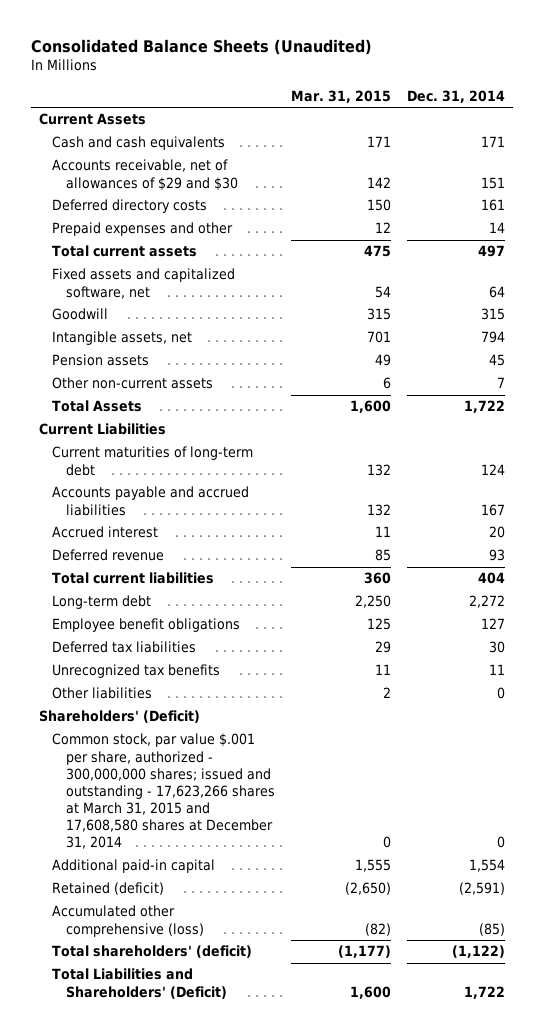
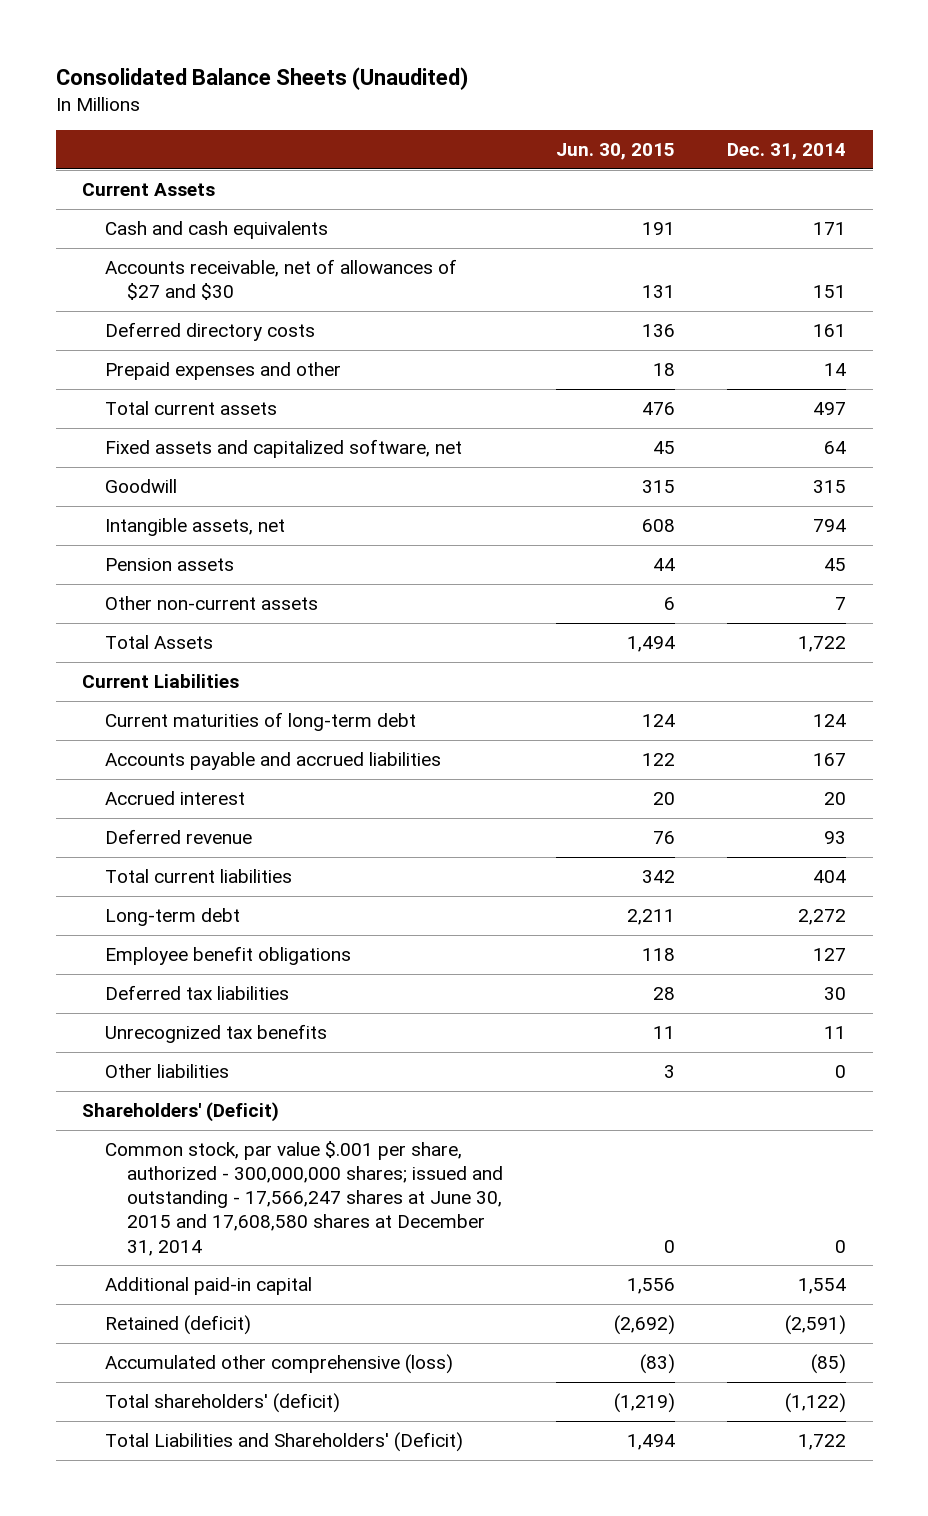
- | Mar. 31, 2015 | Dec. 31, 2014
+ | Jun. 30, 2015 | Dec. 31, 2014
- Accounts receivable, net of allowances of $29 and $30 | 142 | 151
+ Accounts receivable, net of allowances of $27 and $30 | 131 | 151
- Common stock, par value $.001 per share, authorized - 300,000,000 shares; issued and outstanding - 17,623,266 shares at March 31, 2015 and 17,608,580 shares at December 31, 2014 | 0 | 0
+ Common stock, par value $.001 per share, authorized - 300,000,000 shares; issued and outstanding - 17,566,247 shares at June 30, 2015 and 17,608,580 shares at December 31, 2014 | 0 | 0

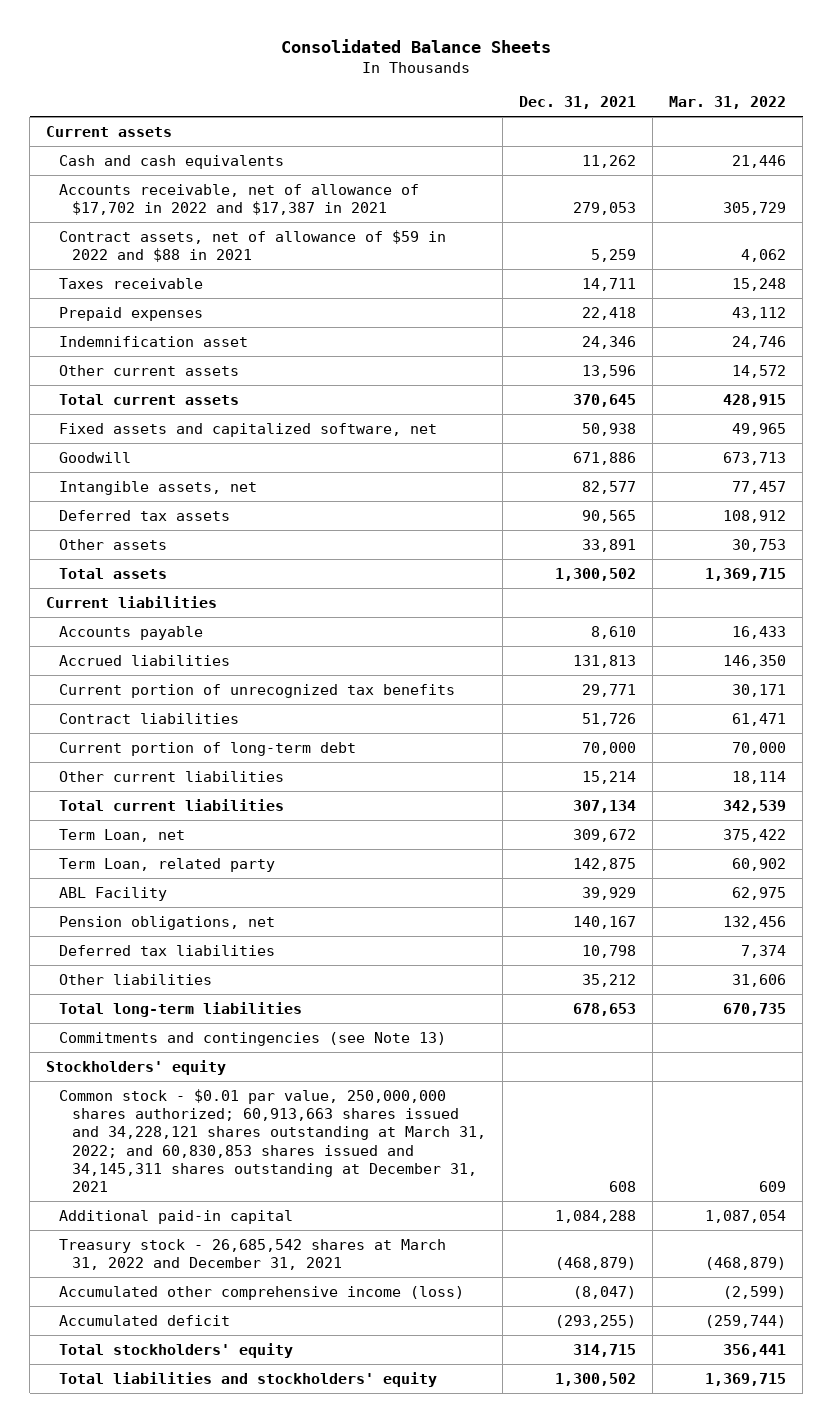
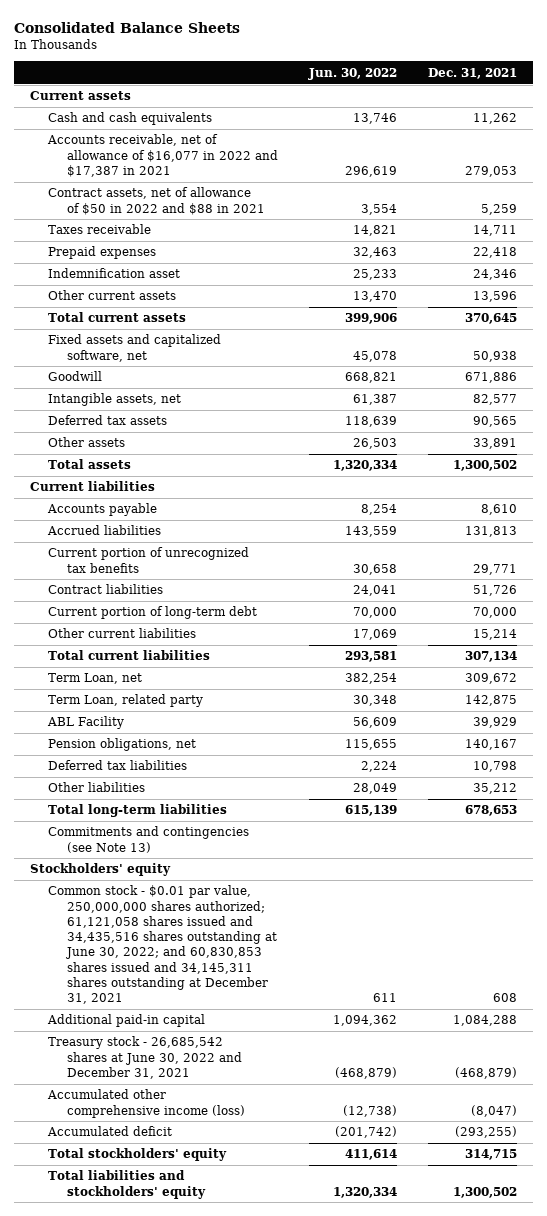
- | Dec. 31, 2021 | Mar. 31, 2022
+ | Jun. 30, 2022 | Dec. 31, 2021
- Accounts receivable, net of allowance of $17,702 in 2022 and $17,387 in 2021 | 279,053 | 305,729
- Contract assets, net of allowance of $59 in 2022 and $88 in 2021 | 5,259 | 4,062
+ Accounts receivable, net of allowance of $16,077 in 2022 and $17,387 in 2021 | 296,619 | 279,053
+ Contract assets, net of allowance of $50 in 2022 and $88 in 2021 | 3,554 | 5,259
- Common stock - $0.01 par value, 250,000,000 shares authorized; 60,913,663 shares issued and 34,228,121 shares outstanding at March 31, 2022; and 60,830,853 shares issued and 34,145,311 shares outstanding at December 31, 2021 | 608 | 609
+ Common stock - $0.01 par value, 250,000,000 shares authorized; 61,121,058 shares issued and 34,435,516 shares outstanding at June 30, 2022; and 60,830,853 shares issued and 34,145,311 shares outstanding at December 31, 2021 | 611 | 608
- Treasury stock - 26,685,542 shares at March 31, 2022 and December 31, 2021 | (468,879) | (468,879)
+ Treasury stock - 26,685,542 shares at June 30, 2022 and December 31, 2021 | (468,879) | (468,879)

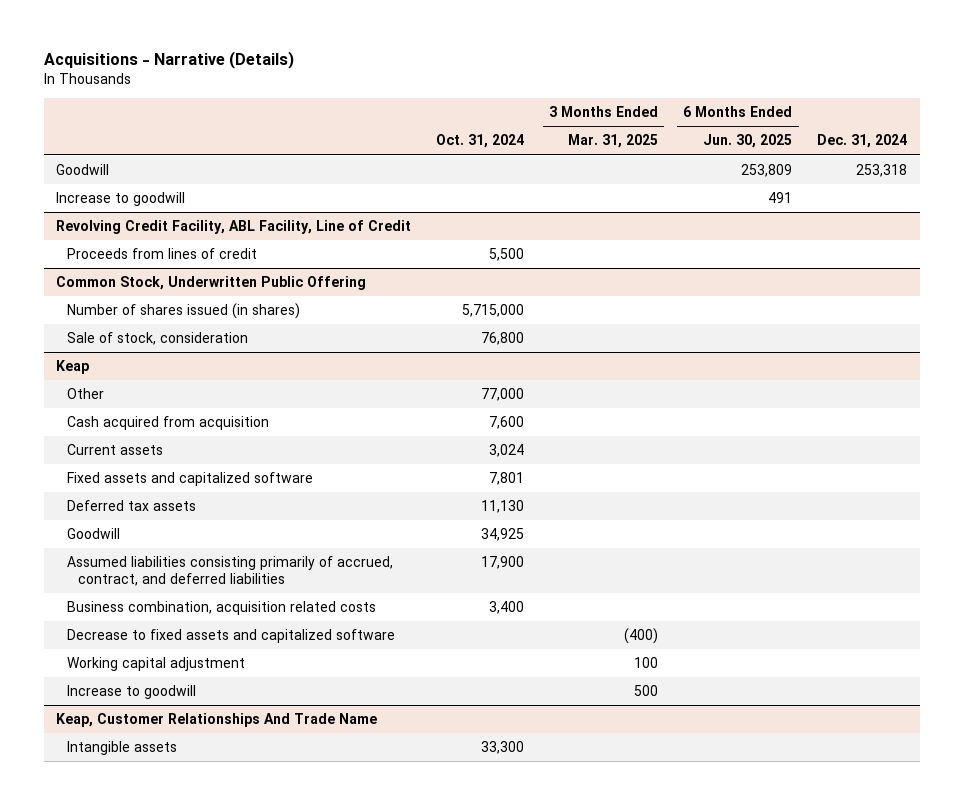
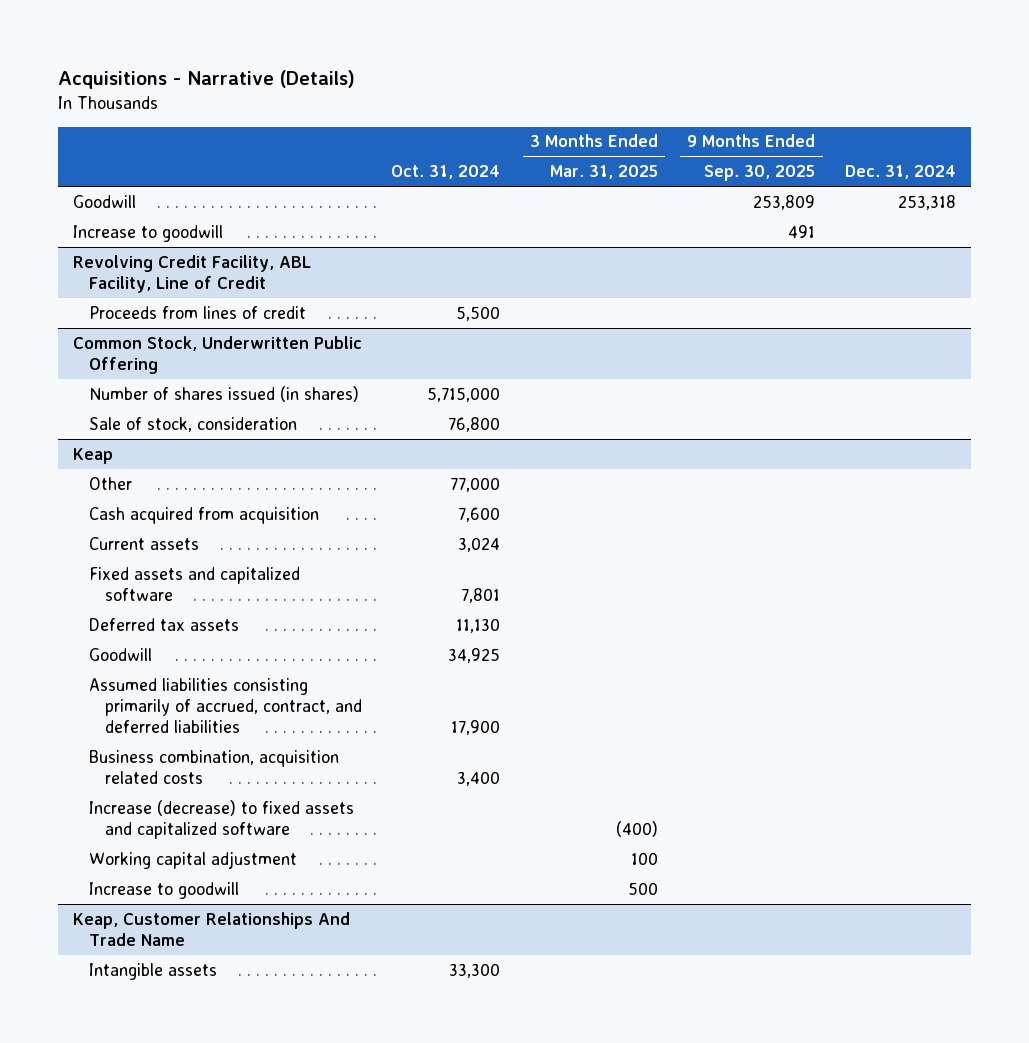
- | Oct. 31, 2024 | 3 Months Ended Mar. 31, 2025 | 6 Months Ended Jun. 30, 2025 | Dec. 31, 2024
+ | Oct. 31, 2024 | 3 Months Ended Mar. 31, 2025 | 9 Months Ended Sep. 30, 2025 | Dec. 31, 2024
@ Keap
- Decrease to fixed assets and capitalized software | | (400) | |
+ Increase (decrease) to fixed assets and capitalized software | | (400) | |

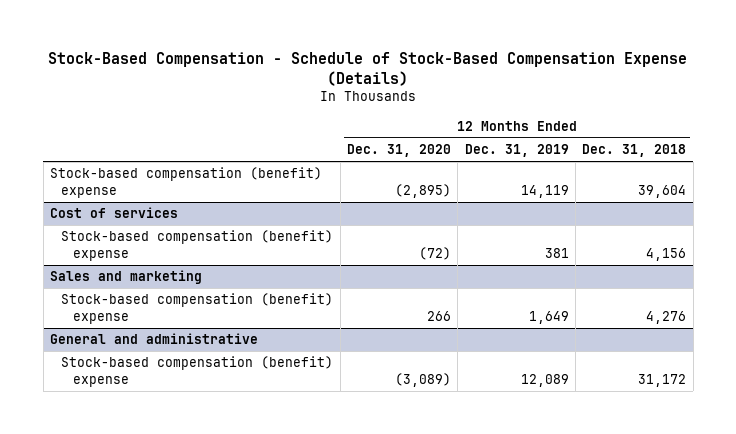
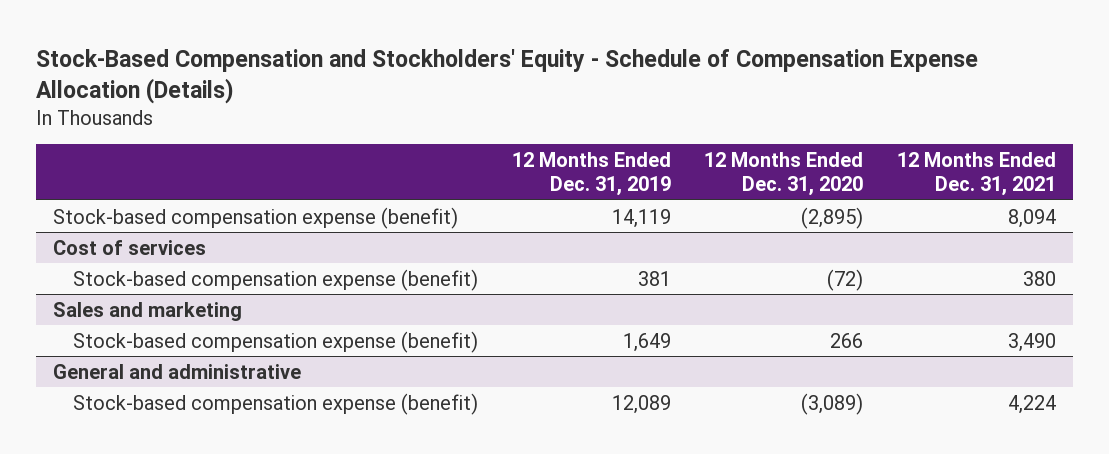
- Stock-Based Compensation - Schedule of Stock-Based Compensation Expense (Details)
+ Stock-Based Compensation and Stockholders' Equity - Schedule of Compensation Expense Allocation (Details)
- | 12 Months Ended Dec. 31, 2020 | 12 Months Ended Dec. 31, 2019 | 12 Months Ended Dec. 31, 2018
+ | 12 Months Ended Dec. 31, 2019 | 12 Months Ended Dec. 31, 2020 | 12 Months Ended Dec. 31, 2021
- Stock-based compensation (benefit) expense | (2,895) | 14,119 | 39,604
+ Stock-based compensation expense (benefit) | 14,119 | (2,895) | 8,094
@ Cost of services
- Stock-based compensation (benefit) expense | (72) | 381 | 4,156
+ Stock-based compensation expense (benefit) | 381 | (72) | 380
@ Sales and marketing
- Stock-based compensation (benefit) expense | 266 | 1,649 | 4,276
+ Stock-based compensation expense (benefit) | 1,649 | 266 | 3,490
@ General and administrative
- Stock-based compensation (benefit) expense | (3,089) | 12,089 | 31,172
+ Stock-based compensation expense (benefit) | 12,089 | (3,089) | 4,224

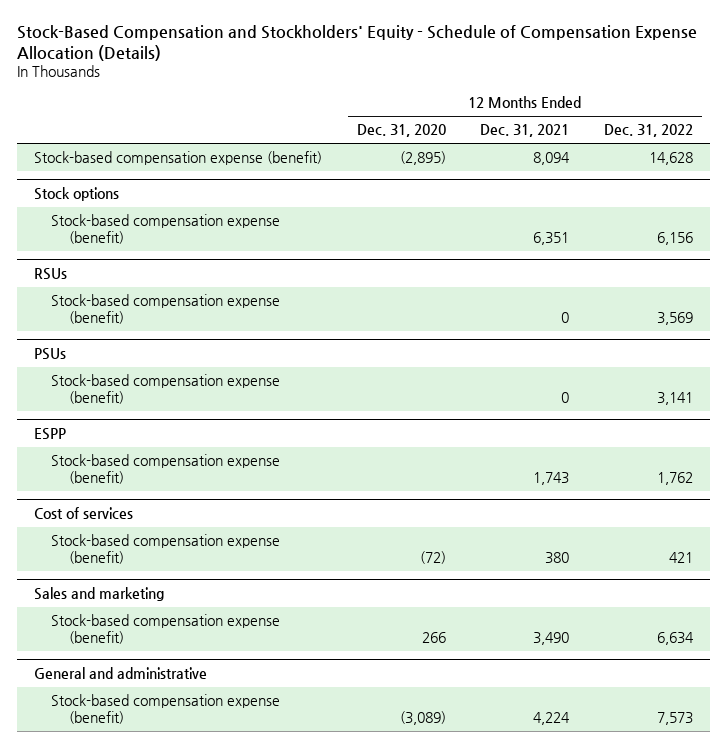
- | 12 Months Ended Dec. 31, 2019 | 12 Months Ended Dec. 31, 2020 | 12 Months Ended Dec. 31, 2021
+ | 12 Months Ended Dec. 31, 2020 | 12 Months Ended Dec. 31, 2021 | 12 Months Ended Dec. 31, 2022
+ Stock options
+ Stock-based compensation expense (benefit) | | 6,351 | 6,156
+ RSUs
+ Stock-based compensation expense (benefit) | | 0 | 3,569
+ PSUs
+ Stock-based compensation expense (benefit) | | 0 | 3,141
+ ESPP
+ Stock-based compensation expense (benefit) | | 1,743 | 1,762

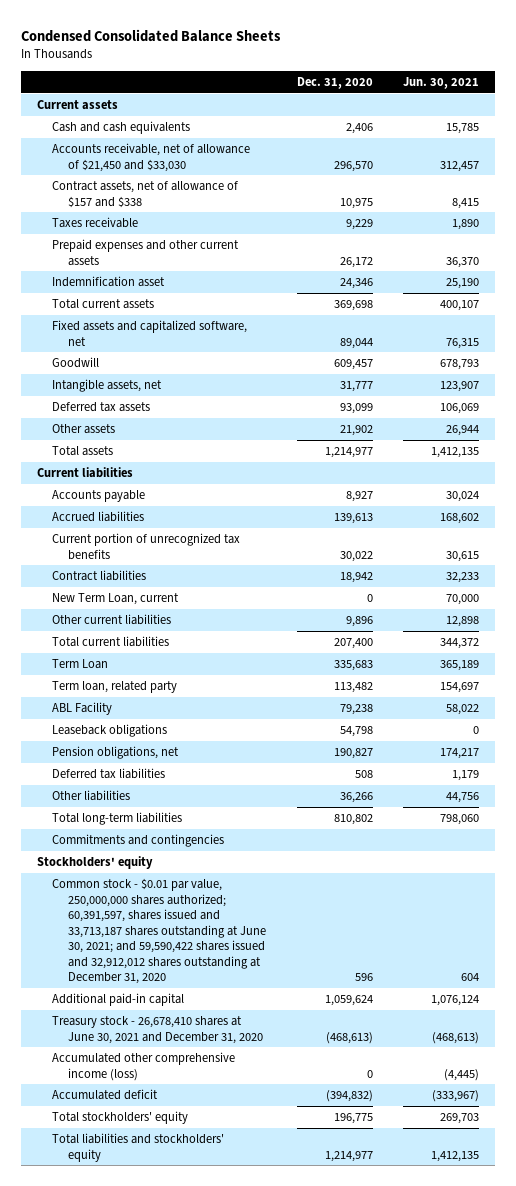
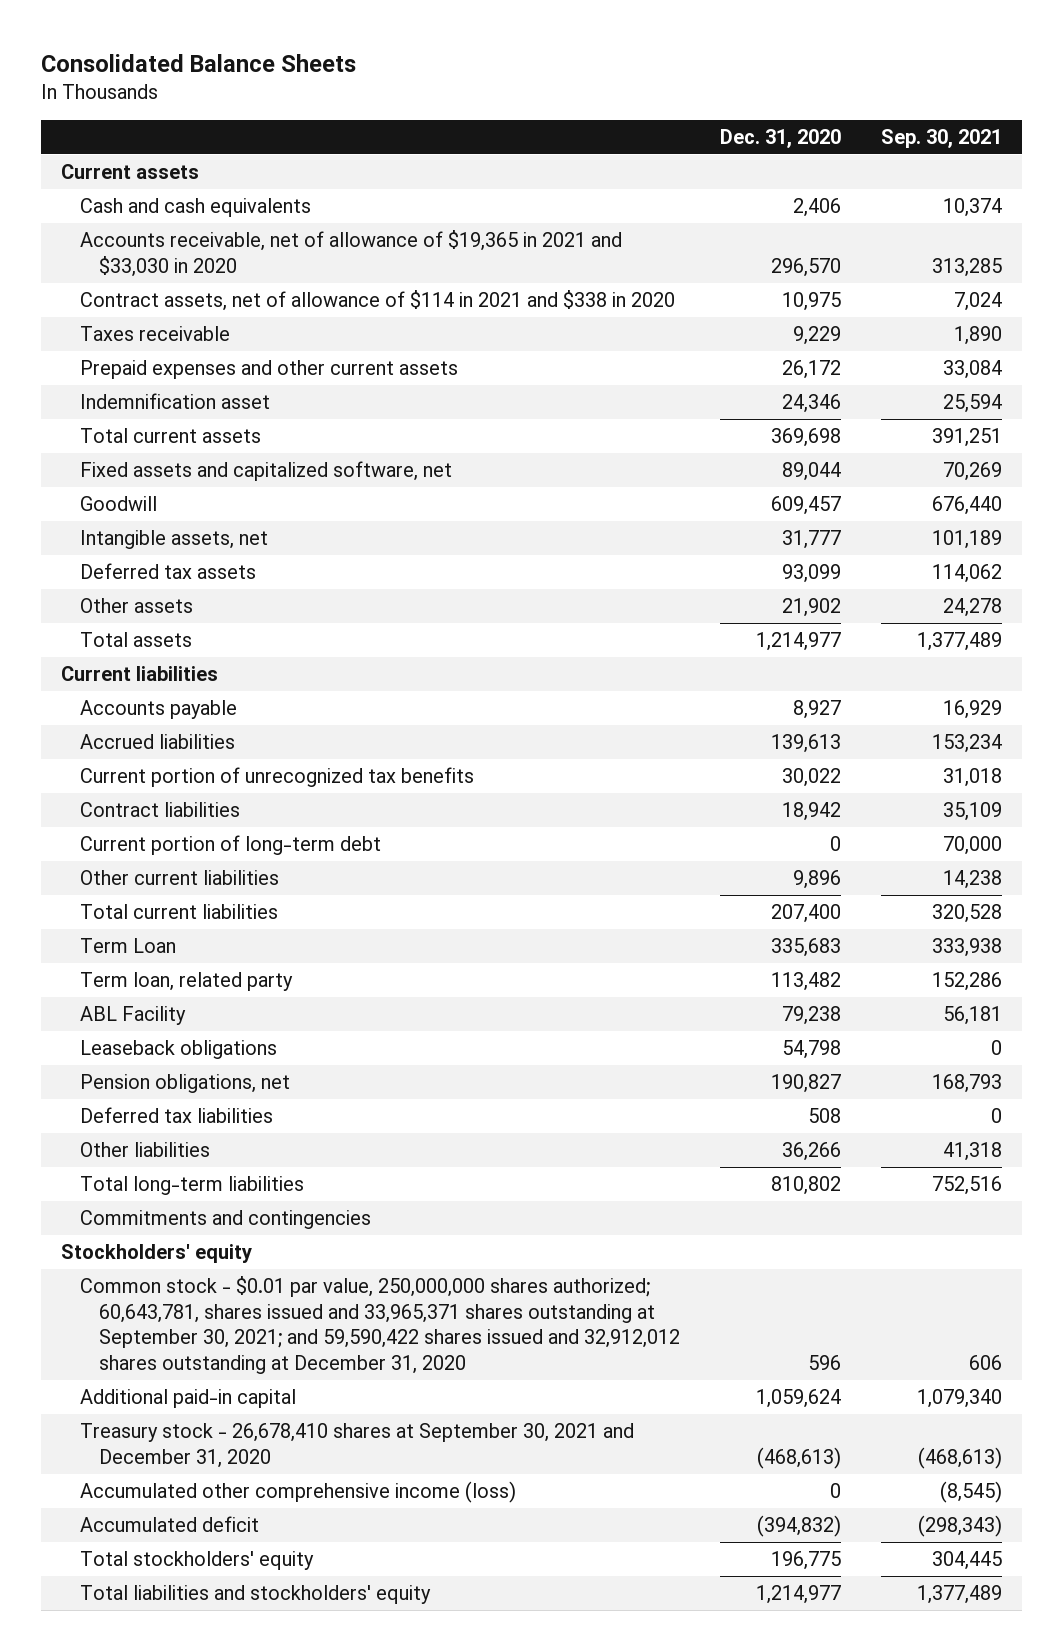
- Condensed Consolidated Balance Sheets
+ Consolidated Balance Sheets
- | Dec. 31, 2020 | Jun. 30, 2021
+ | Dec. 31, 2020 | Sep. 30, 2021
- Accounts receivable, net of allowance of $21,450 and $33,030 | 296,570 | 312,457
- Contract assets, net of allowance of $157 and $338 | 10,975 | 8,415
+ Accounts receivable, net of allowance of $19,365 in 2021 and $33,030 in 2020 | 296,570 | 313,285
+ Contract assets, net of allowance of $114 in 2021 and $338 in 2020 | 10,975 | 7,024
- New Term Loan, current | 0 | 70,000
+ Current portion of long-term debt | 0 | 70,000
- Common stock - $0.01 par value, 250,000,000 shares authorized; 60,391,597, shares issued and 33,713,187 shares outstanding at June 30, 2021; and 59,590,422 shares issued and 32,912,012 shares outstanding at December 31, 2020 | 596 | 604
+ Common stock - $0.01 par value, 250,000,000 shares authorized; 60,643,781, shares issued and 33,965,371 shares outstanding at September 30, 2021; and 59,590,422 shares issued and 32,912,012 shares outstanding at December 31, 2020 | 596 | 606
- Treasury stock - 26,678,410 shares at June 30, 2021 and December 31, 2020 | (468,613) | (468,613)
+ Treasury stock - 26,678,410 shares at September 30, 2021 and December 31, 2020 | (468,613) | (468,613)

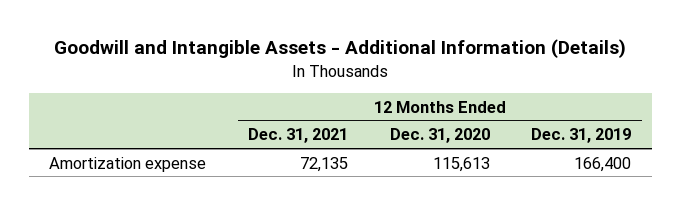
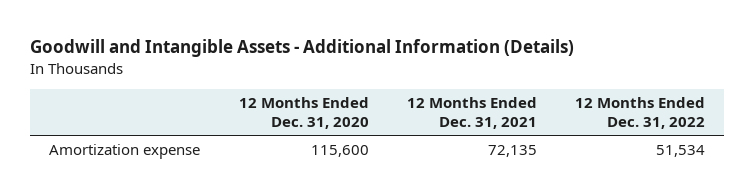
- | 12 Months Ended Dec. 31, 2021 | 12 Months Ended Dec. 31, 2020 | 12 Months Ended Dec. 31, 2019
+ | 12 Months Ended Dec. 31, 2020 | 12 Months Ended Dec. 31, 2021 | 12 Months Ended Dec. 31, 2022
- Amortization expense | 72,135 | 115,613 | 166,400
+ Amortization expense | 115,600 | 72,135 | 51,534

